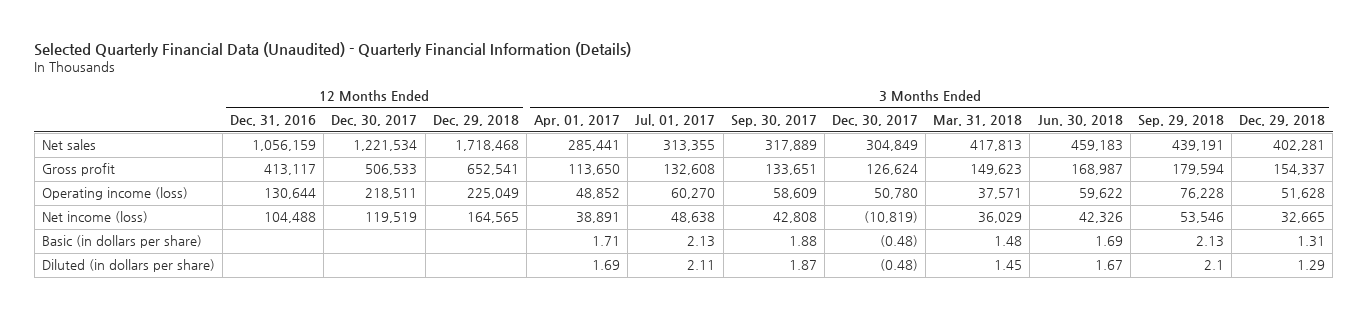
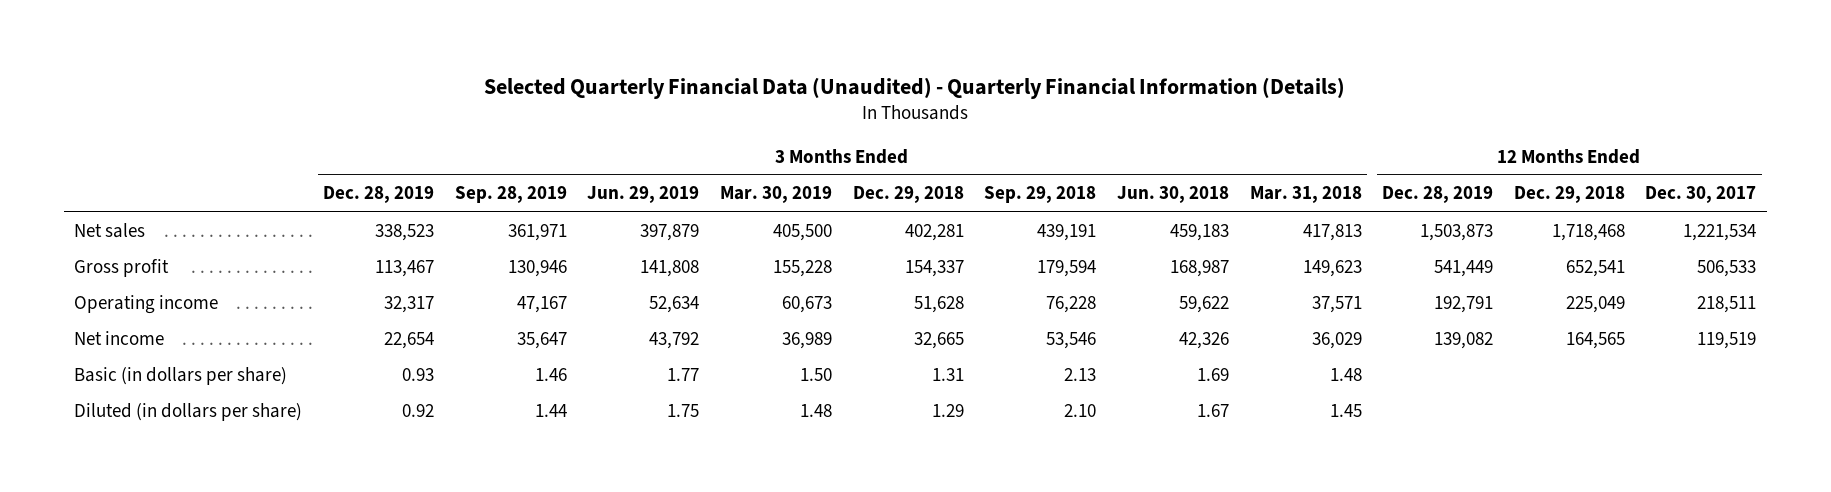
- | 12 Months Ended Dec. 31, 2016 | 12 Months Ended Dec. 30, 2017 | 12 Months Ended Dec. 29, 2018 | 3 Months Ended Apr. 01, 2017 | 3 Months Ended Jul. 01, 2017 | 3 Months Ended Sep. 30, 2017 | 3 Months Ended Dec. 30, 2017 | 3 Months Ended Mar. 31, 2018 | 3 Months Ended Jun. 30, 2018 | 3 Months Ended Sep. 29, 2018 | 3 Months Ended Dec. 29, 2018
+ | 3 Months Ended Dec. 28, 2019 | 3 Months Ended Sep. 28, 2019 | 3 Months Ended Jun. 29, 2019 | 3 Months Ended Mar. 30, 2019 | 3 Months Ended Dec. 29, 2018 | 3 Months Ended Sep. 29, 2018 | 3 Months Ended Jun. 30, 2018 | 3 Months Ended Mar. 31, 2018 | 12 Months Ended Dec. 28, 2019 | 12 Months Ended Dec. 29, 2018 | 12 Months Ended Dec. 30, 2017
- Operating income (loss) | 130,644 | 218,511 | 225,049 | 48,852 | 60,270 | 58,609 | 50,780 | 37,571 | 59,622 | 76,228 | 51,628
- Net income (loss) | 104,488 | 119,519 | 164,565 | 38,891 | 48,638 | 42,808 | (10,819) | 36,029 | 42,326 | 53,546 | 32,665
+ Operating income | 32,317 | 47,167 | 52,634 | 60,673 | 51,628 | 76,228 | 59,622 | 37,571 | 192,791 | 225,049 | 218,511
+ Net income | 22,654 | 35,647 | 43,792 | 36,989 | 32,665 | 53,546 | 42,326 | 36,029 | 139,082 | 164,565 | 119,519
- Diluted (in dollars per share) | | | | 1.69 | 2.11 | 1.87 | (0.48) | 1.45 | 1.67 | 2.1 | 1.29
+ Diluted (in dollars per share) | 0.92 | 1.44 | 1.75 | 1.48 | 1.29 | 2.10 | 1.67 | 1.45 | | |

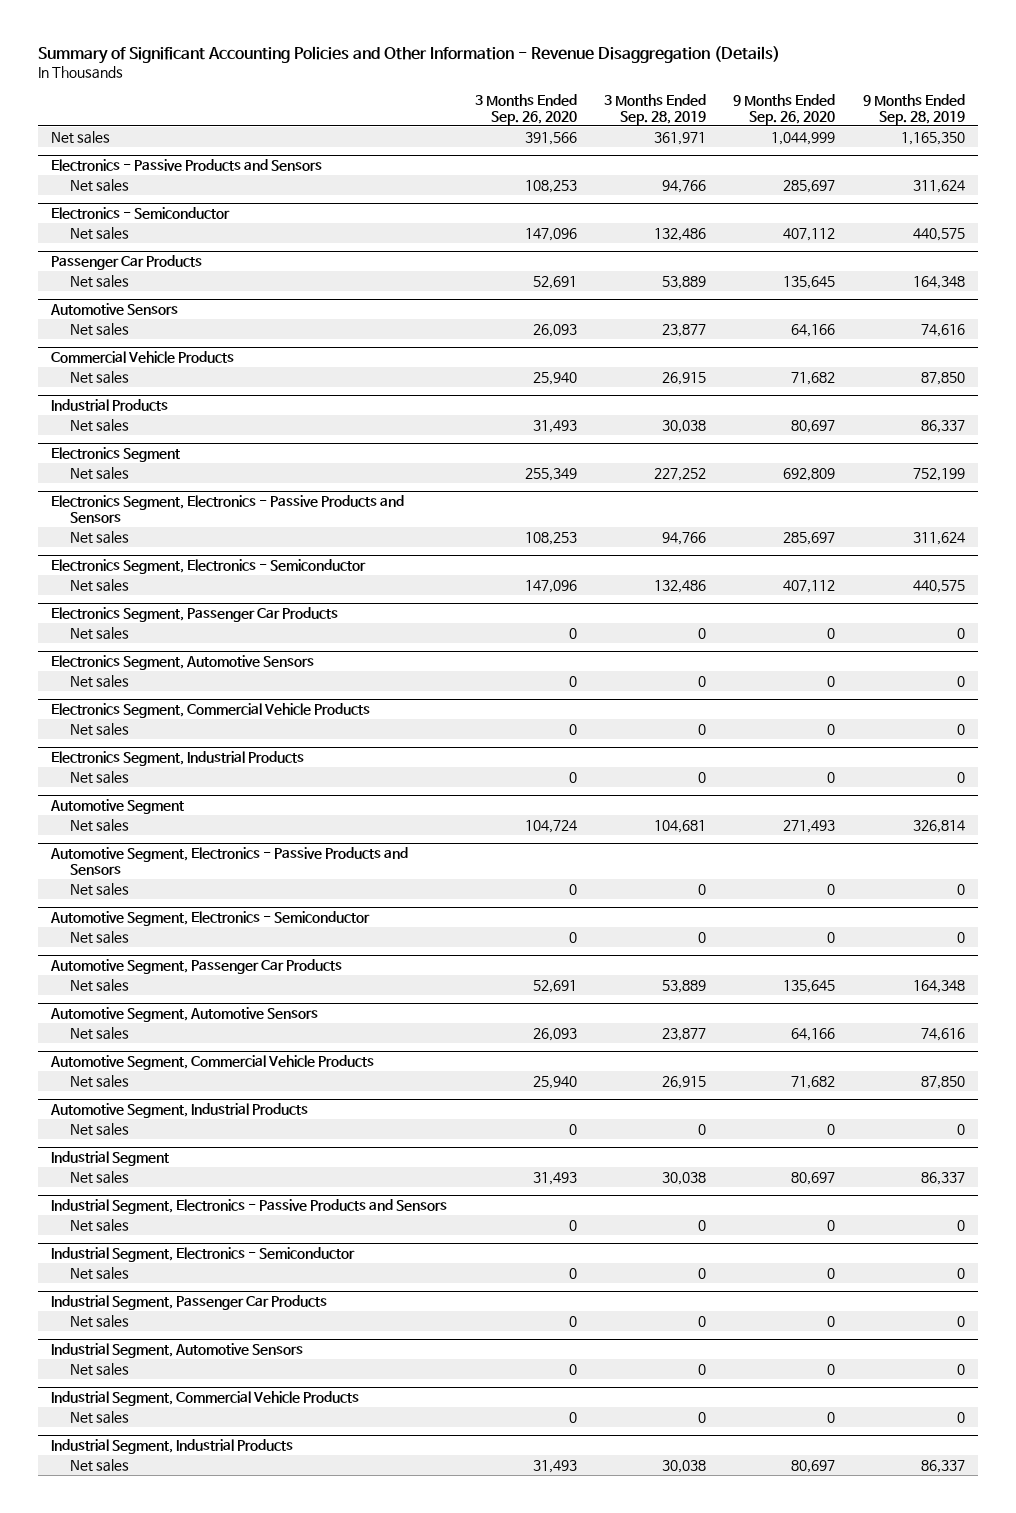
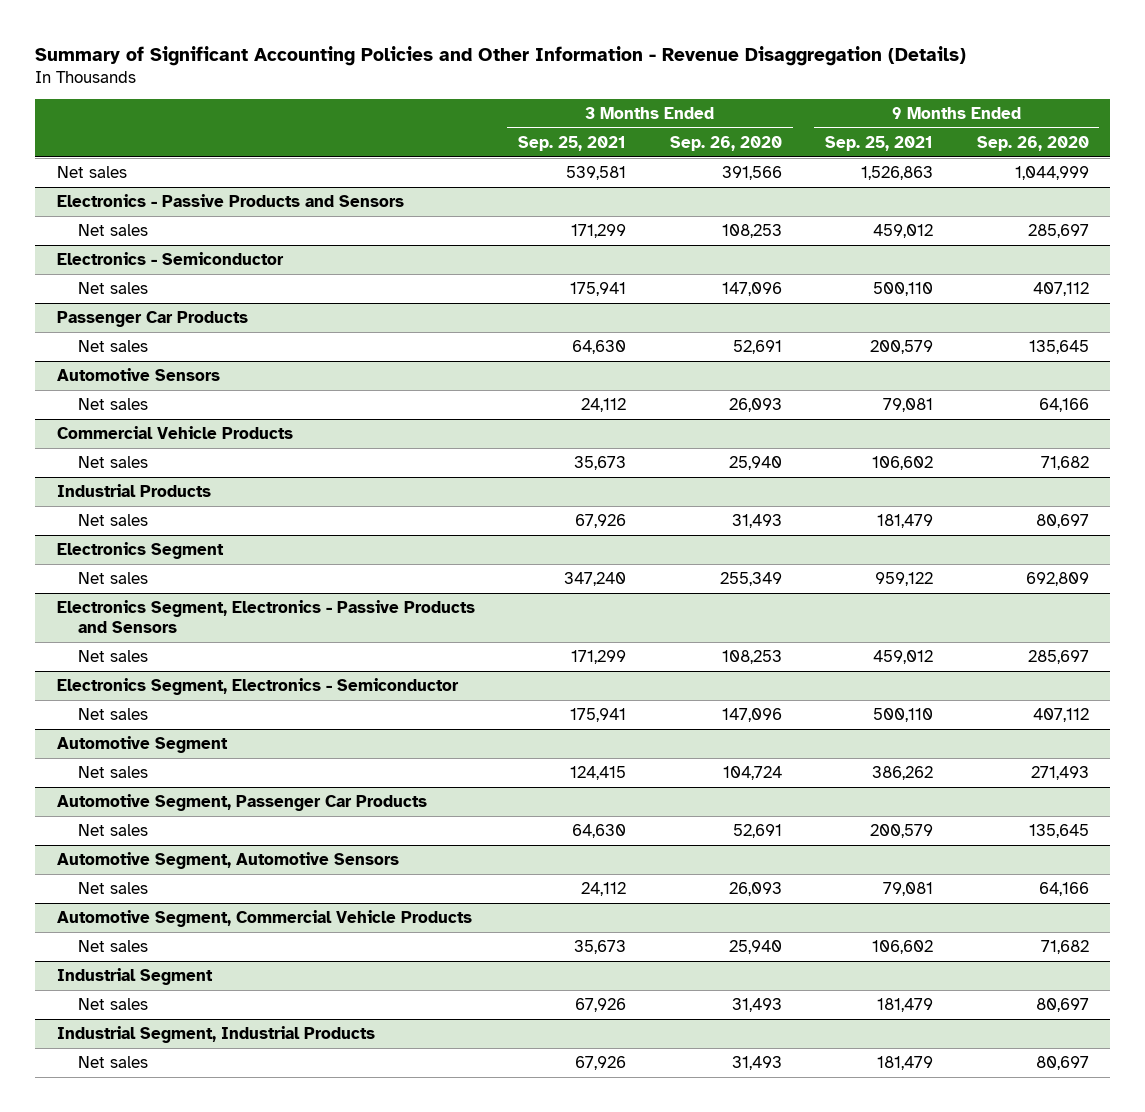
- | 3 Months Ended Sep. 26, 2020 | 3 Months Ended Sep. 28, 2019 | 9 Months Ended Sep. 26, 2020 | 9 Months Ended Sep. 28, 2019
+ | 3 Months Ended Sep. 25, 2021 | 3 Months Ended Sep. 26, 2020 | 9 Months Ended Sep. 25, 2021 | 9 Months Ended Sep. 26, 2020
- Electronics Segment, Passenger Car Products
- Net sales | 0 | 0 | 0 | 0
- Electronics Segment, Automotive Sensors
- Net sales | 0 | 0 | 0 | 0
- Electronics Segment, Commercial Vehicle Products
- Net sales | 0 | 0 | 0 | 0
- Electronics Segment, Industrial Products
- Net sales | 0 | 0 | 0 | 0
- Automotive Segment, Electronics - Passive Products and Sensors
- Net sales | 0 | 0 | 0 | 0
- Automotive Segment, Electronics - Semiconductor
- Net sales | 0 | 0 | 0 | 0
- Automotive Segment, Industrial Products
- Net sales | 0 | 0 | 0 | 0
- Industrial Segment, Electronics - Passive Products and Sensors
- Net sales | 0 | 0 | 0 | 0
- Industrial Segment, Electronics - Semiconductor
- Net sales | 0 | 0 | 0 | 0
- Industrial Segment, Passenger Car Products
- Net sales | 0 | 0 | 0 | 0
- Industrial Segment, Automotive Sensors
- Net sales | 0 | 0 | 0 | 0
- Industrial Segment, Commercial Vehicle Products
- Net sales | 0 | 0 | 0 | 0

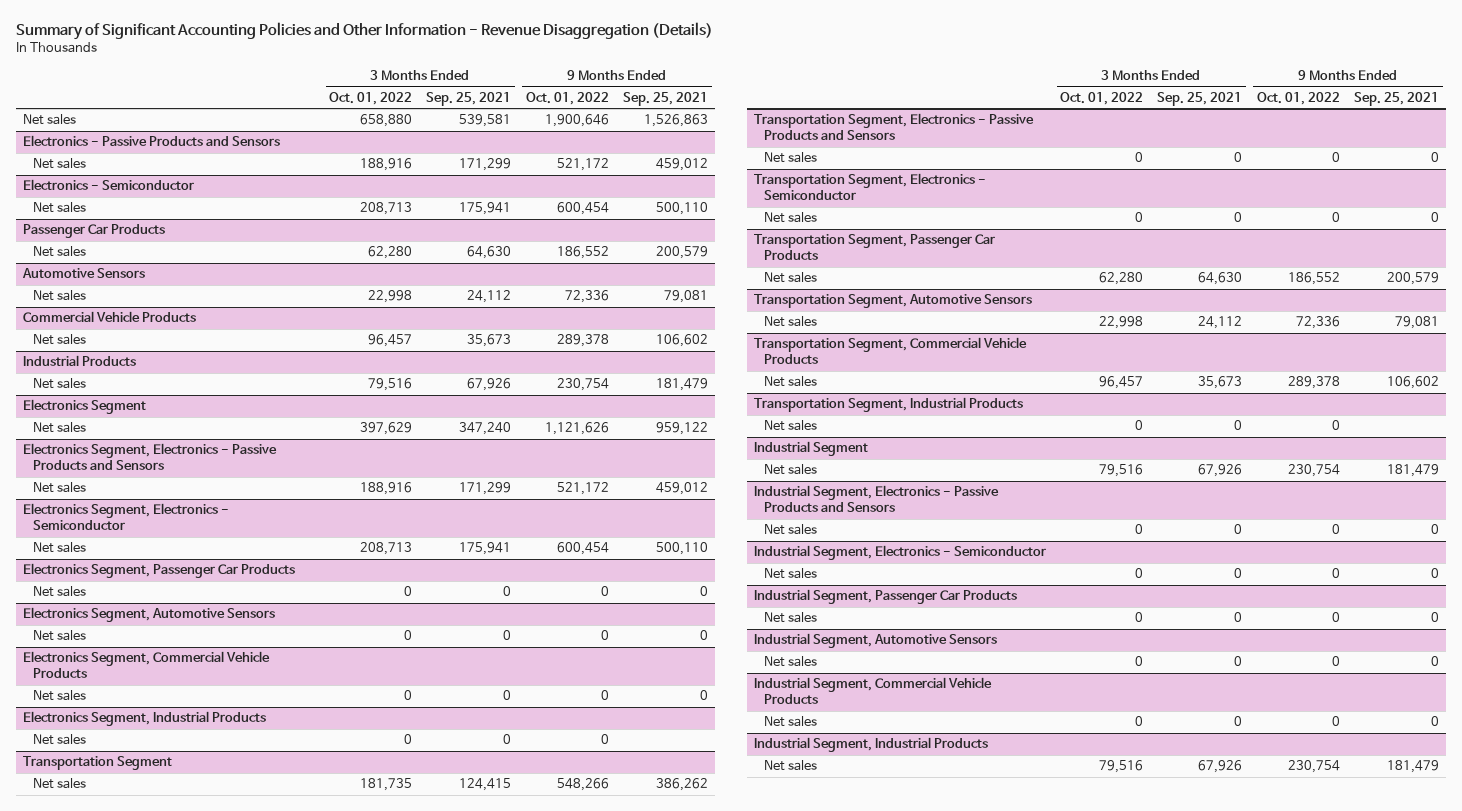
- | 3 Months Ended Sep. 25, 2021 | 3 Months Ended Sep. 26, 2020 | 9 Months Ended Sep. 25, 2021 | 9 Months Ended Sep. 26, 2020
+ | 3 Months Ended Oct. 01, 2022 | 3 Months Ended Sep. 25, 2021 | 9 Months Ended Oct. 01, 2022 | 9 Months Ended Sep. 25, 2021
- Automotive Segment
+ Electronics Segment, Passenger Car Products
+ Net sales | 0 | 0 | 0 | 0
+ Electronics Segment, Automotive Sensors
+ Net sales | 0 | 0 | 0 | 0
+ Electronics Segment, Commercial Vehicle Products
+ Net sales | 0 | 0 | 0 | 0
+ Electronics Segment, Industrial Products
+ Net sales | 0 | 0 | 0 |
+ Transportation Segment
- Automotive Segment, Passenger Car Products
+ Transportation Segment, Electronics - Passive Products and Sensors
+ Net sales | 0 | 0 | 0 | 0
+ Transportation Segment, Electronics - Semiconductor
+ Net sales | 0 | 0 | 0 | 0
+ Transportation Segment, Passenger Car Products
- Automotive Segment, Automotive Sensors
+ Transportation Segment, Automotive Sensors
- Automotive Segment, Commercial Vehicle Products
+ Transportation Segment, Commercial Vehicle Products
+ Transportation Segment, Industrial Products
+ Net sales | 0 | 0 | 0 |
+ Industrial Segment, Electronics - Passive Products and Sensors
+ Net sales | 0 | 0 | 0 | 0
+ Industrial Segment, Electronics - Semiconductor
+ Net sales | 0 | 0 | 0 | 0
+ Industrial Segment, Passenger Car Products
+ Net sales | 0 | 0 | 0 | 0
+ Industrial Segment, Automotive Sensors
+ Net sales | 0 | 0 | 0 | 0
+ Industrial Segment, Commercial Vehicle Products
+ Net sales | 0 | 0 | 0 | 0

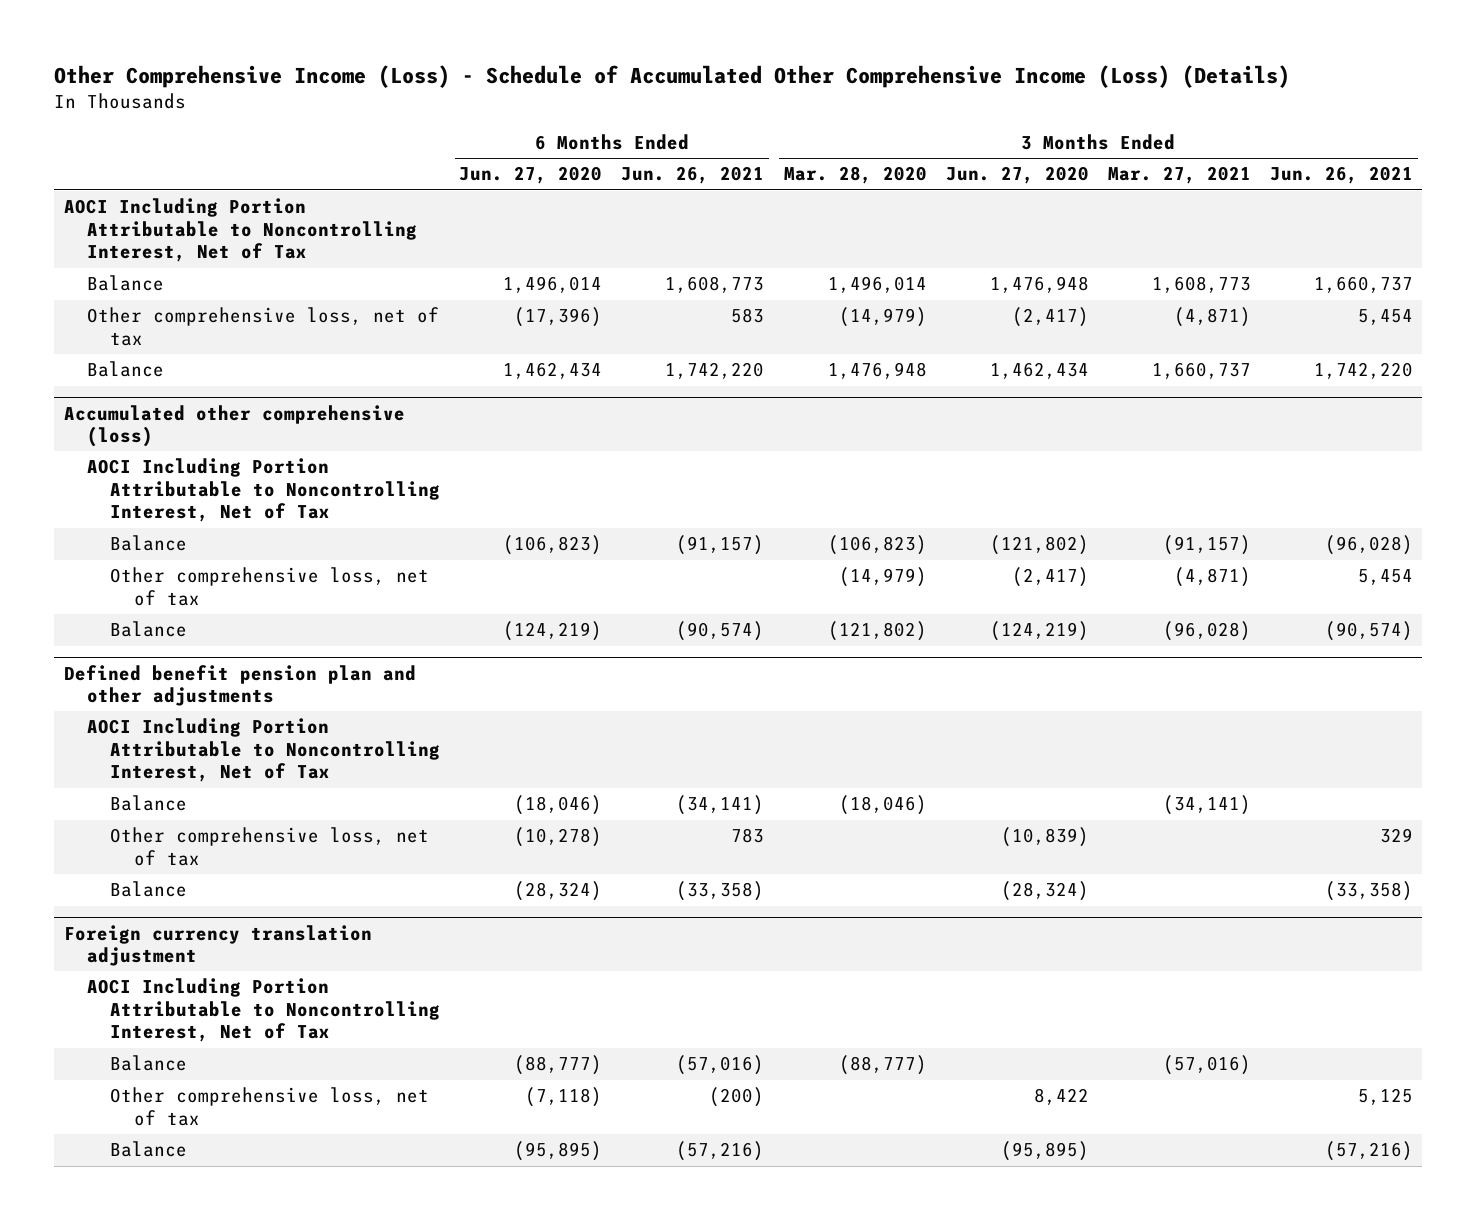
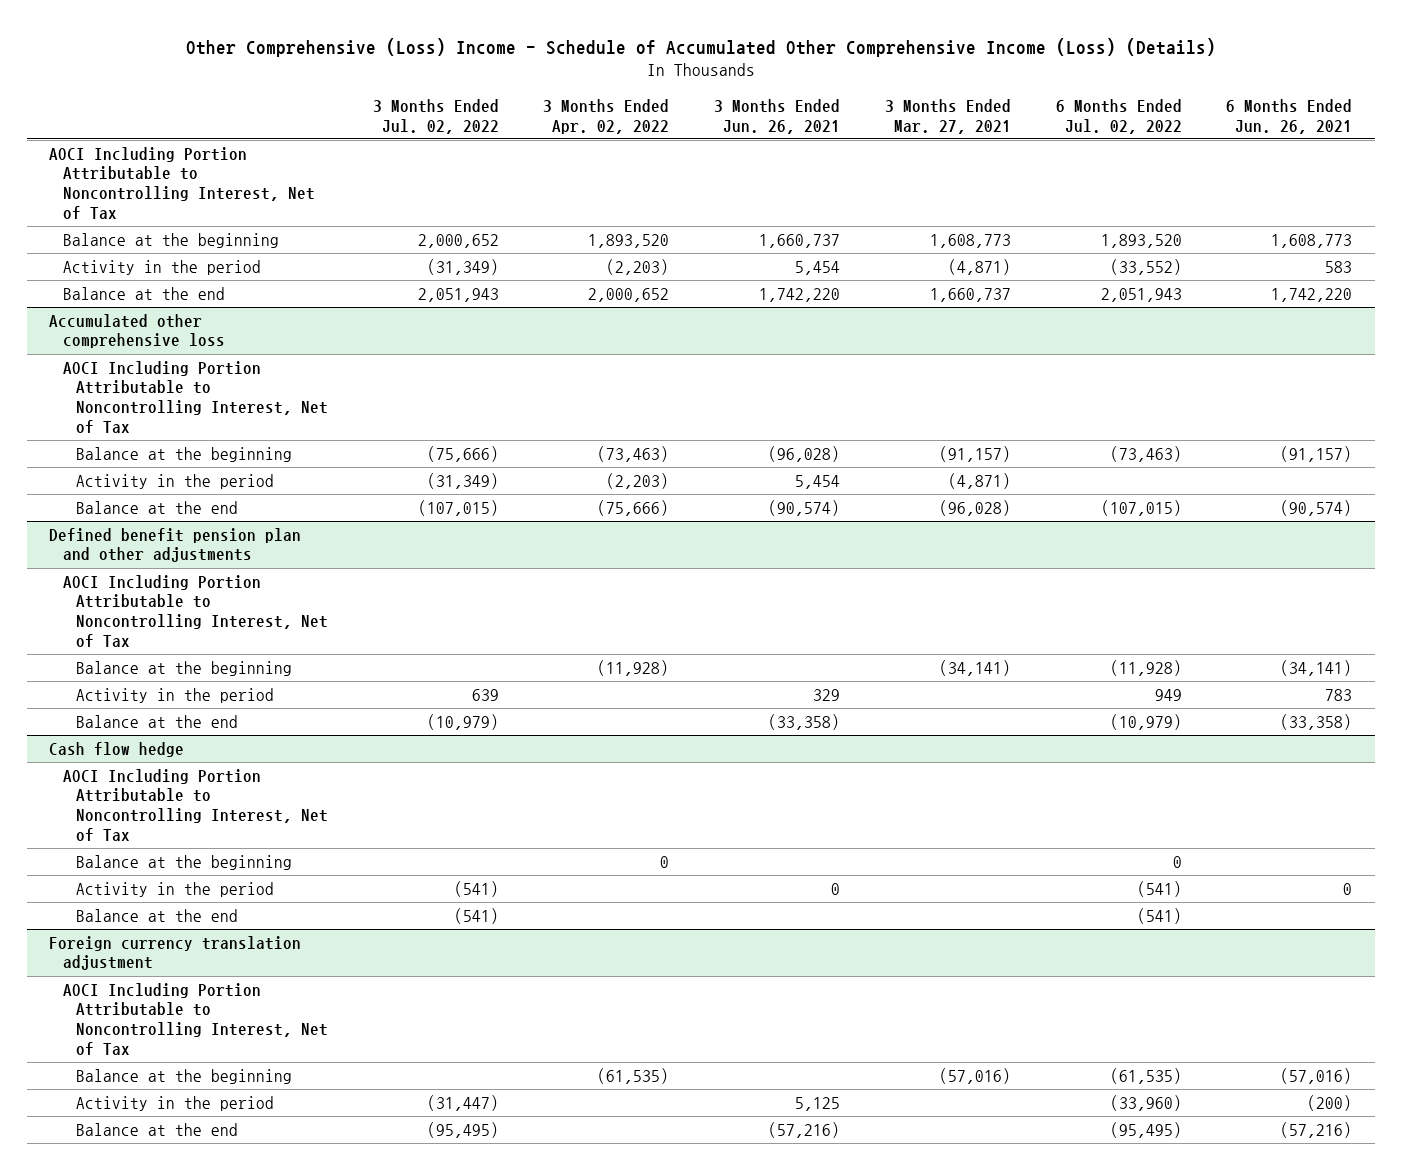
- Other Comprehensive Income (Loss) - Schedule of Accumulated Other Comprehensive Income (Loss) (Details)
+ Other Comprehensive (Loss) Income - Schedule of Accumulated Other Comprehensive Income (Loss) (Details)
- | 6 Months Ended Jun. 27, 2020 | 6 Months Ended Jun. 26, 2021 | 3 Months Ended Mar. 28, 2020 | 3 Months Ended Jun. 27, 2020 | 3 Months Ended Mar. 27, 2021 | 3 Months Ended Jun. 26, 2021
+ | 3 Months Ended Jul. 02, 2022 | 3 Months Ended Apr. 02, 2022 | 3 Months Ended Jun. 26, 2021 | 3 Months Ended Mar. 27, 2021 | 6 Months Ended Jul. 02, 2022 | 6 Months Ended Jun. 26, 2021
- Balance | 1,496,014 | 1,608,773 | 1,496,014 | 1,476,948 | 1,608,773 | 1,660,737
- Other comprehensive loss, net of tax | (17,396) | 583 | (14,979) | (2,417) | (4,871) | 5,454
- Balance | 1,462,434 | 1,742,220 | 1,476,948 | 1,462,434 | 1,660,737 | 1,742,220
- Accumulated other comprehensive (loss)
+ Balance at the beginning | 2,000,652 | 1,893,520 | 1,660,737 | 1,608,773 | 1,893,520 | 1,608,773
+ Activity in the period | (31,349) | (2,203) | 5,454 | (4,871) | (33,552) | 583
+ Balance at the end | 2,051,943 | 2,000,652 | 1,742,220 | 1,660,737 | 2,051,943 | 1,742,220
+ Accumulated other comprehensive loss
- Balance | (106,823) | (91,157) | (106,823) | (121,802) | (91,157) | (96,028)
- Other comprehensive loss, net of tax | | | (14,979) | (2,417) | (4,871) | 5,454
- Balance | (124,219) | (90,574) | (121,802) | (124,219) | (96,028) | (90,574)
+ Balance at the beginning | (75,666) | (73,463) | (96,028) | (91,157) | (73,463) | (91,157)
+ Activity in the period | (31,349) | (2,203) | 5,454 | (4,871) | |
+ Balance at the end | (107,015) | (75,666) | (90,574) | (96,028) | (107,015) | (90,574)
@ Defined benefit pension plan and other adjustments
- Balance | (18,046) | (34,141) | (18,046) | | (34,141) |
- Other comprehensive loss, net of tax | (10,278) | 783 | | (10,839) | | 329
- Balance | (28,324) | (33,358) | | (28,324) | | (33,358)
+ Balance at the beginning | | (11,928) | | (34,141) | (11,928) | (34,141)
+ Activity in the period | 639 | | 329 | | 949 | 783
+ Balance at the end | (10,979) | | (33,358) | | (10,979) | (33,358)
+ Cash flow hedge
+ AOCI Including Portion Attributable to Noncontrolling Interest, Net of Tax
+ Balance at the beginning | | 0 | | | 0 |
+ Activity in the period | (541) | | 0 | | (541) | 0
+ Balance at the end | (541) | | | | (541) |
@ Foreign currency translation adjustment
- Balance | (88,777) | (57,016) | (88,777) | | (57,016) |
- Other comprehensive loss, net of tax | (7,118) | (200) | | 8,422 | | 5,125
- Balance | (95,895) | (57,216) | | (95,895) | | (57,216)
+ Balance at the beginning | | (61,535) | | (57,016) | (61,535) | (57,016)
+ Activity in the period | (31,447) | | 5,125 | | (33,960) | (200)
+ Balance at the end | (95,495) | | (57,216) | | (95,495) | (57,216)

